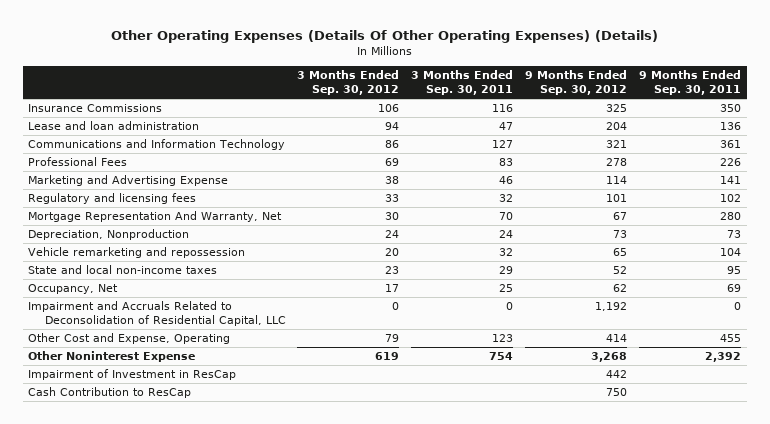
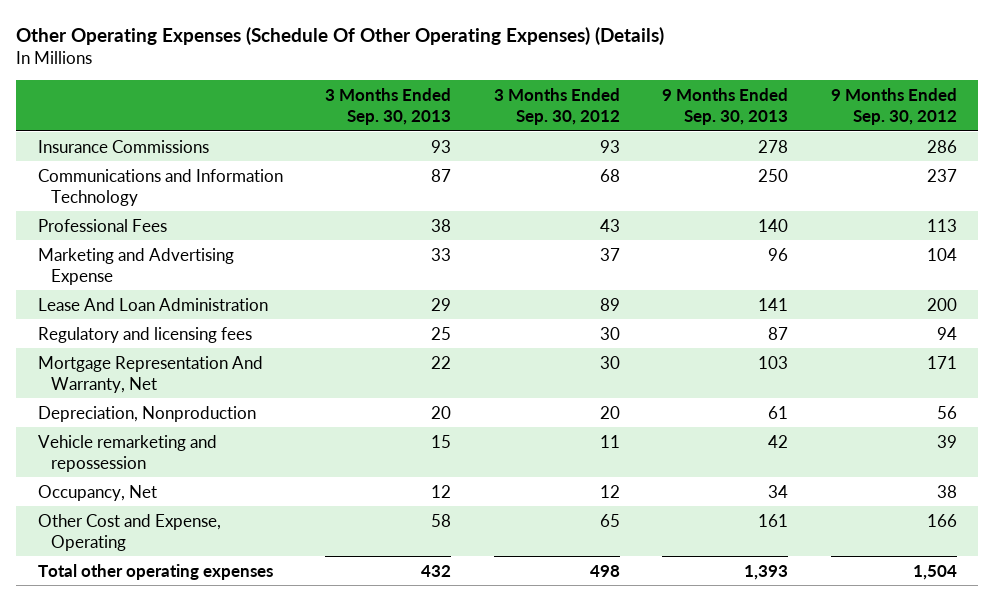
- Other Operating Expenses (Details Of Other Operating Expenses) (Details)
+ Other Operating Expenses (Schedule Of Other Operating Expenses) (Details)
- | 3 Months Ended Sep. 30, 2012 | 3 Months Ended Sep. 30, 2011 | 9 Months Ended Sep. 30, 2012 | 9 Months Ended Sep. 30, 2011
+ | 3 Months Ended Sep. 30, 2013 | 3 Months Ended Sep. 30, 2012 | 9 Months Ended Sep. 30, 2013 | 9 Months Ended Sep. 30, 2012
- Insurance Commissions | 106 | 116 | 325 | 350
- Lease and loan administration | 94 | 47 | 204 | 136
- Communications and Information Technology | 86 | 127 | 321 | 361
- Professional Fees | 69 | 83 | 278 | 226
- Marketing and Advertising Expense | 38 | 46 | 114 | 141
- Regulatory and licensing fees | 33 | 32 | 101 | 102
- Mortgage Representation And Warranty, Net | 30 | 70 | 67 | 280
- Depreciation, Nonproduction | 24 | 24 | 73 | 73
- Vehicle remarketing and repossession | 20 | 32 | 65 | 104
- State and local non-income taxes | 23 | 29 | 52 | 95
- Occupancy, Net | 17 | 25 | 62 | 69
- Impairment and Accruals Related to Deconsolidation of Residential Capital, LLC | 0 | 0 | 1,192 | 0
- Other Cost and Expense, Operating | 79 | 123 | 414 | 455
- Other Noninterest Expense | 619 | 754 | 3,268 | 2,392
- Impairment of Investment in ResCap | | | 442 |
- Cash Contribution to ResCap | | | 750 |
+ Insurance Commissions | 93 | 93 | 278 | 286
+ Communications and Information Technology | 87 | 68 | 250 | 237
+ Professional Fees | 38 | 43 | 140 | 113
+ Marketing and Advertising Expense | 33 | 37 | 96 | 104
+ Lease And Loan Administration | 29 | 89 | 141 | 200
+ Regulatory and licensing fees | 25 | 30 | 87 | 94
+ Mortgage Representation And Warranty, Net | 22 | 30 | 103 | 171
+ Depreciation, Nonproduction | 20 | 20 | 61 | 56
+ Vehicle remarketing and repossession | 15 | 11 | 42 | 39
+ Occupancy, Net | 12 | 12 | 34 | 38
+ Other Cost and Expense, Operating | 58 | 65 | 161 | 166
+ Total other operating expenses | 432 | 498 | 1,393 | 1,504

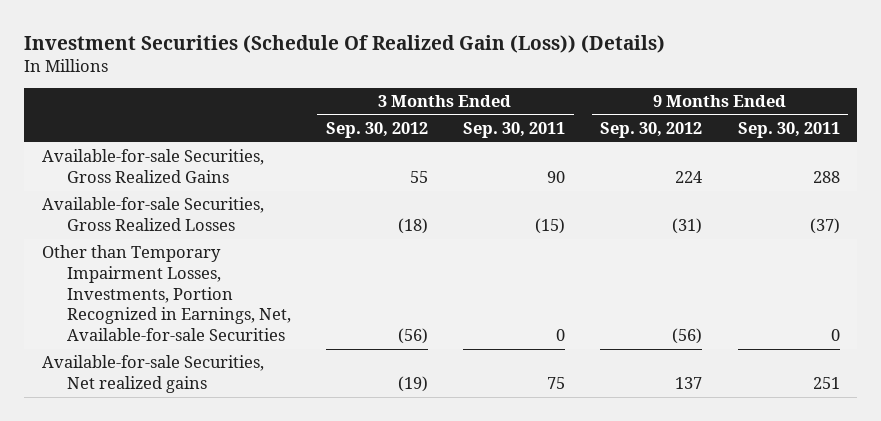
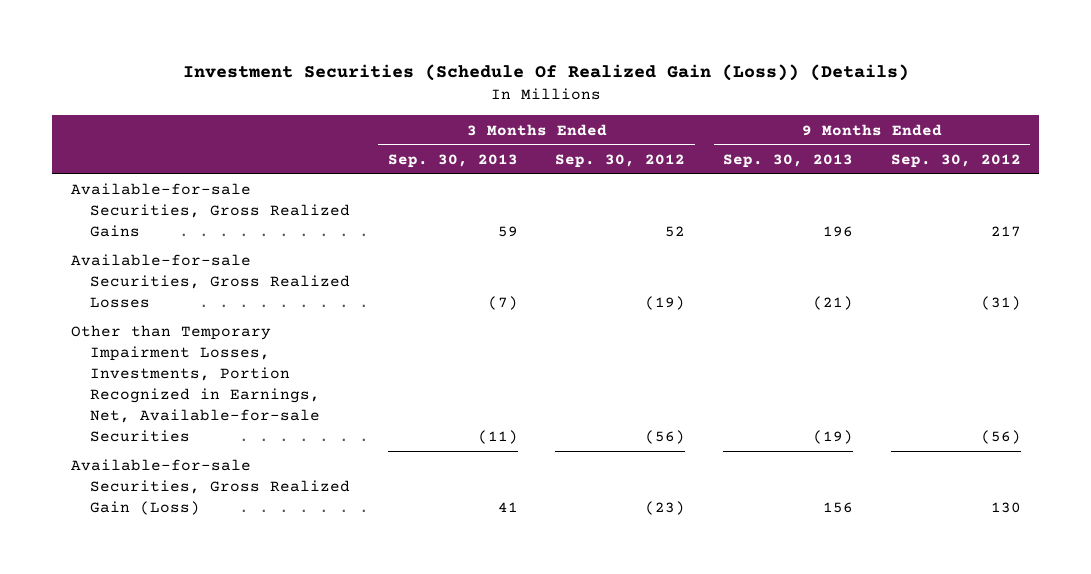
- | 3 Months Ended Sep. 30, 2012 | 3 Months Ended Sep. 30, 2011 | 9 Months Ended Sep. 30, 2012 | 9 Months Ended Sep. 30, 2011
+ | 3 Months Ended Sep. 30, 2013 | 3 Months Ended Sep. 30, 2012 | 9 Months Ended Sep. 30, 2013 | 9 Months Ended Sep. 30, 2012
- Available-for-sale Securities, Gross Realized Gains | 55 | 90 | 224 | 288
- Available-for-sale Securities, Gross Realized Losses | (18) | (15) | (31) | (37)
+ Available-for-sale Securities, Gross Realized Gains | 59 | 52 | 196 | 217
+ Available-for-sale Securities, Gross Realized Losses | (7) | (19) | (21) | (31)
- Available-for-sale Securities, Net realized gains | (19) | 75 | 137 | 251
+ Available-for-sale Securities, Gross Realized Gain (Loss) | 41 | (23) | 156 | 130

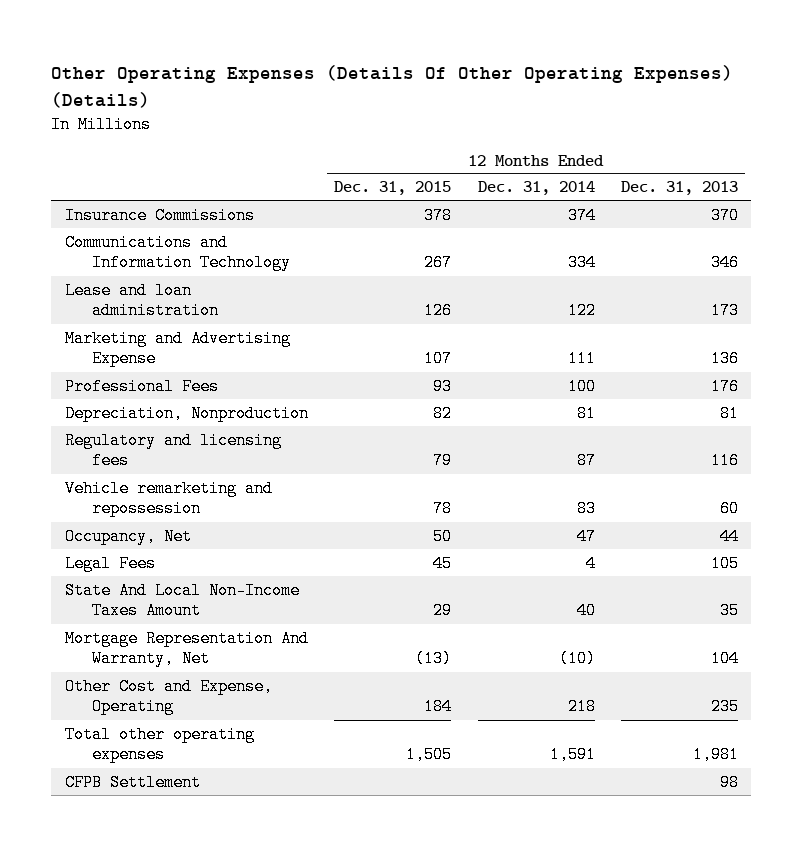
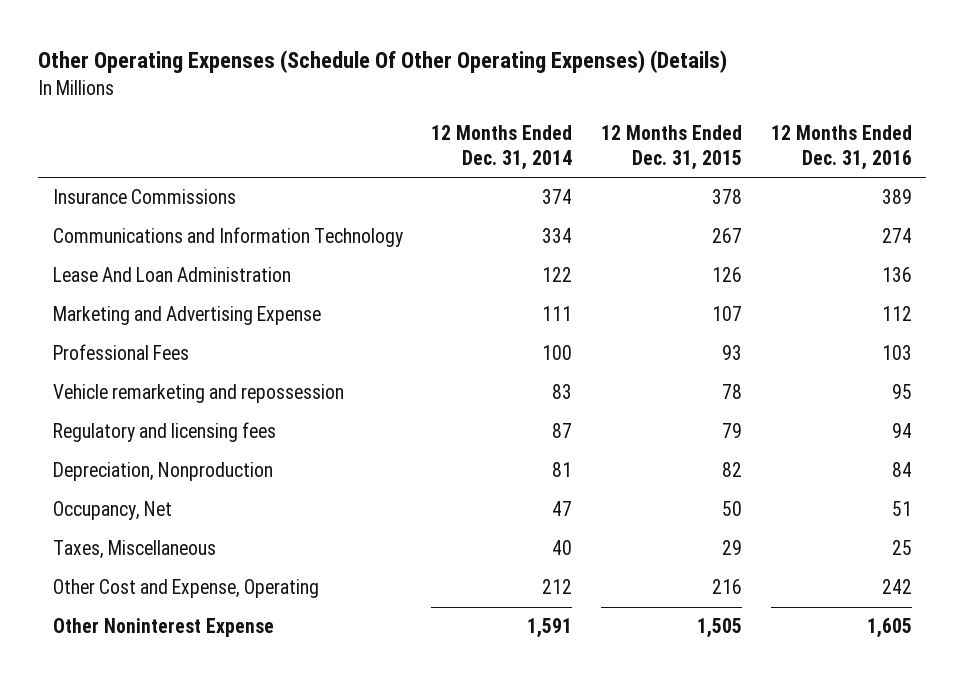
- Other Operating Expenses (Details Of Other Operating Expenses) (Details)
+ Other Operating Expenses (Schedule Of Other Operating Expenses) (Details)
- | 12 Months Ended Dec. 31, 2015 | 12 Months Ended Dec. 31, 2014 | 12 Months Ended Dec. 31, 2013
+ | 12 Months Ended Dec. 31, 2014 | 12 Months Ended Dec. 31, 2015 | 12 Months Ended Dec. 31, 2016
- Lease and loan administration | 126 | 122 | 173
+ Lease And Loan Administration | 122 | 126 | 136
moved down: Regulatory and licensing fees | 87 | 79 | 94
moved down: Depreciation, Nonproduction | 81 | 82 | 84
- Legal Fees | 45 | 4 | 105
- State And Local Non-Income Taxes Amount | 29 | 40 | 35
- Mortgage Representation And Warranty, Net | (13) | (10) | 104
- Other Cost and Expense, Operating | 184 | 218 | 235
- Total other operating expenses | 1,505 | 1,591 | 1,981
- CFPB Settlement | | | 98
+ Taxes, Miscellaneous | 40 | 29 | 25
+ Other Cost and Expense, Operating | 212 | 216 | 242
+ Other Noninterest Expense | 1,591 | 1,505 | 1,605

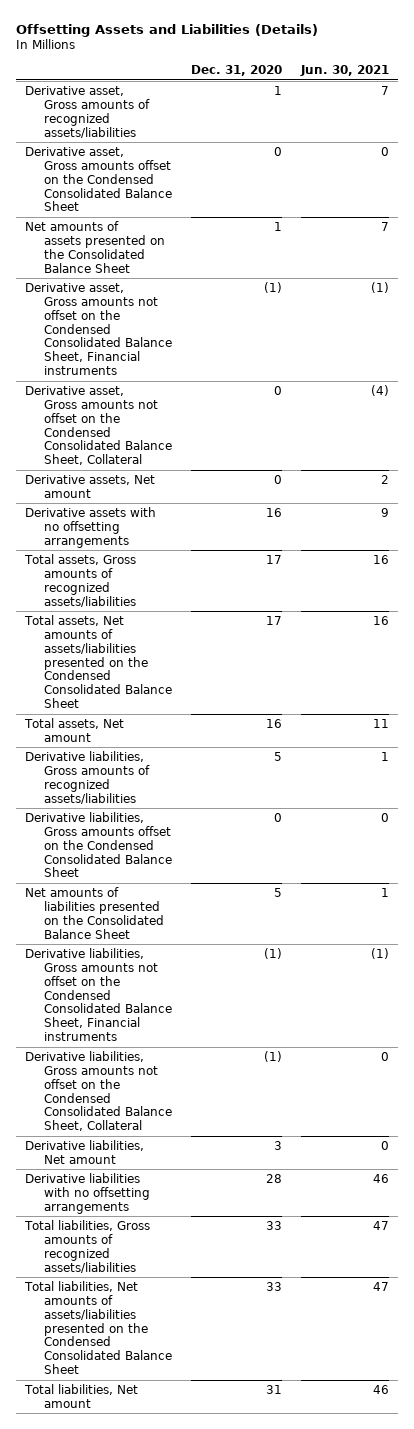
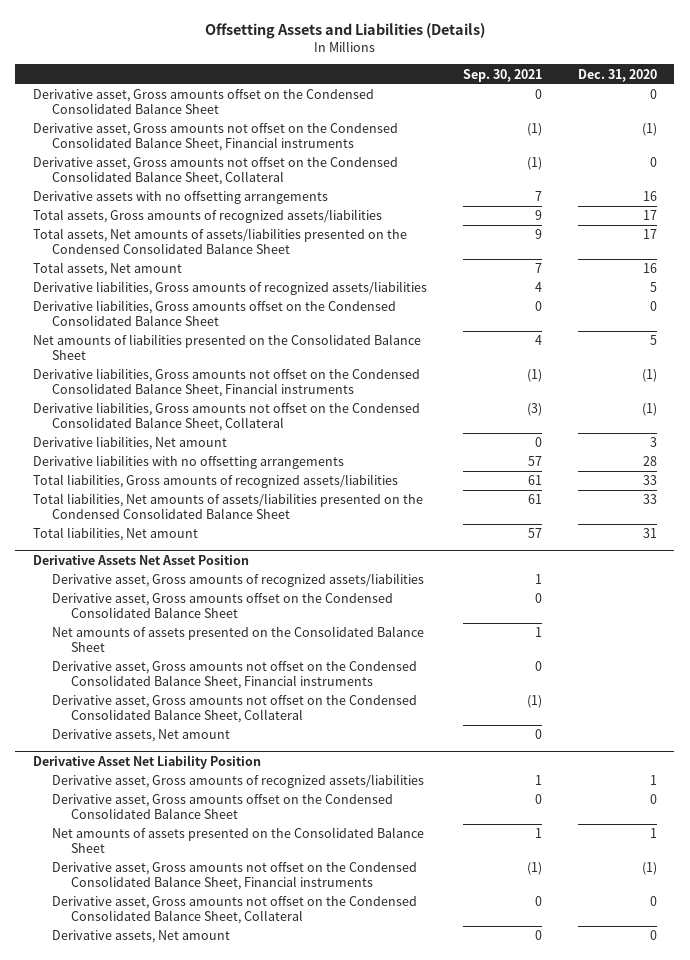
- | Dec. 31, 2020 | Jun. 30, 2021
+ | Sep. 30, 2021 | Dec. 31, 2020
- Derivative asset, Gross amounts of recognized assets/liabilities | 1 | 7
- Net amounts of assets presented on the Consolidated Balance Sheet | 1 | 7
- Derivative assets, Net amount | 0 | 2
+ Derivative Assets Net Asset Position
+ Derivative asset, Gross amounts of recognized assets/liabilities | 1 |
+ Derivative asset, Gross amounts offset on the Condensed Consolidated Balance Sheet | 0 |
+ Net amounts of assets presented on the Consolidated Balance Sheet | 1 |
+ Derivative asset, Gross amounts not offset on the Condensed Consolidated Balance Sheet, Financial instruments | 0 |
+ Derivative asset, Gross amounts not offset on the Condensed Consolidated Balance Sheet, Collateral | (1) |
+ Derivative assets, Net amount | 0 |
+ Derivative Asset Net Liability Position
+ Derivative asset, Gross amounts of recognized assets/liabilities | 1 | 1
+ Derivative asset, Gross amounts offset on the Condensed Consolidated Balance Sheet | 0 | 0
+ Net amounts of assets presented on the Consolidated Balance Sheet | 1 | 1
+ Derivative asset, Gross amounts not offset on the Condensed Consolidated Balance Sheet, Financial instruments | (1) | (1)
+ Derivative asset, Gross amounts not offset on the Condensed Consolidated Balance Sheet, Collateral | 0 | 0
+ Derivative assets, Net amount | 0 | 0

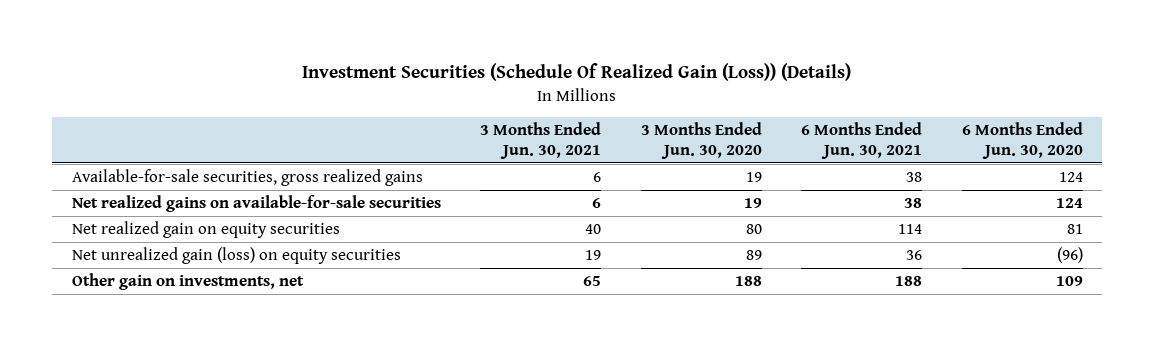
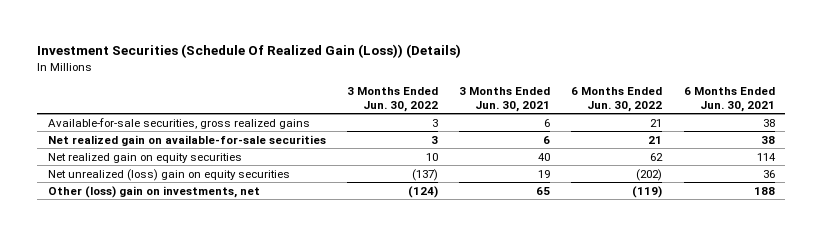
- | 3 Months Ended Jun. 30, 2021 | 3 Months Ended Jun. 30, 2020 | 6 Months Ended Jun. 30, 2021 | 6 Months Ended Jun. 30, 2020
+ | 3 Months Ended Jun. 30, 2022 | 3 Months Ended Jun. 30, 2021 | 6 Months Ended Jun. 30, 2022 | 6 Months Ended Jun. 30, 2021
- Net realized gains on available-for-sale securities | 6 | 19 | 38 | 124
+ Net realized gain on available-for-sale securities | 3 | 6 | 21 | 38
- Net unrealized gain (loss) on equity securities | 19 | 89 | 36 | (96)
- Other gain on investments, net | 65 | 188 | 188 | 109
+ Net unrealized (loss) gain on equity securities | (137) | 19 | (202) | 36
+ Other (loss) gain on investments, net | (124) | 65 | (119) | 188

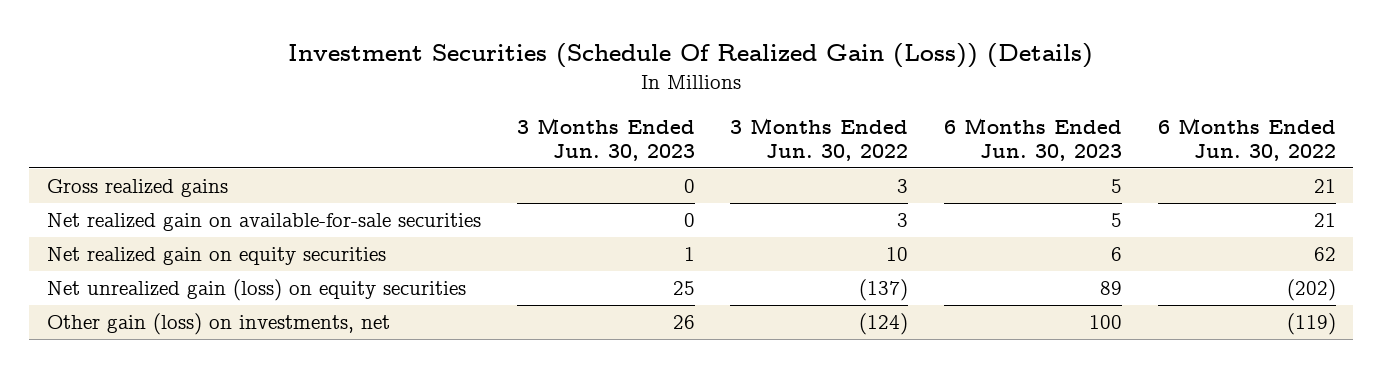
- | 3 Months Ended Jun. 30, 2022 | 3 Months Ended Jun. 30, 2021 | 6 Months Ended Jun. 30, 2022 | 6 Months Ended Jun. 30, 2021
+ | 3 Months Ended Jun. 30, 2023 | 3 Months Ended Jun. 30, 2022 | 6 Months Ended Jun. 30, 2023 | 6 Months Ended Jun. 30, 2022
- Available-for-sale securities, gross realized gains | 3 | 6 | 21 | 38
+ Gross realized gains | 0 | 3 | 5 | 21
- Net unrealized (loss) gain on equity securities | (137) | 19 | (202) | 36
- Other (loss) gain on investments, net | (124) | 65 | (119) | 188
+ Net unrealized gain (loss) on equity securities | 25 | (137) | 89 | (202)
+ Other gain (loss) on investments, net | 26 | (124) | 100 | (119)

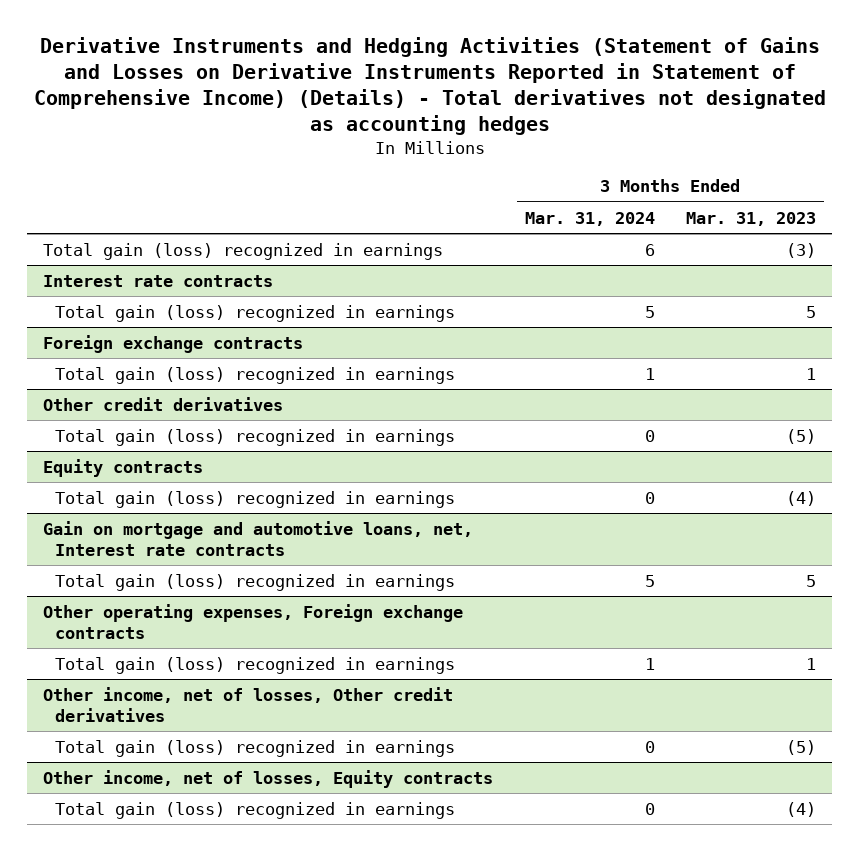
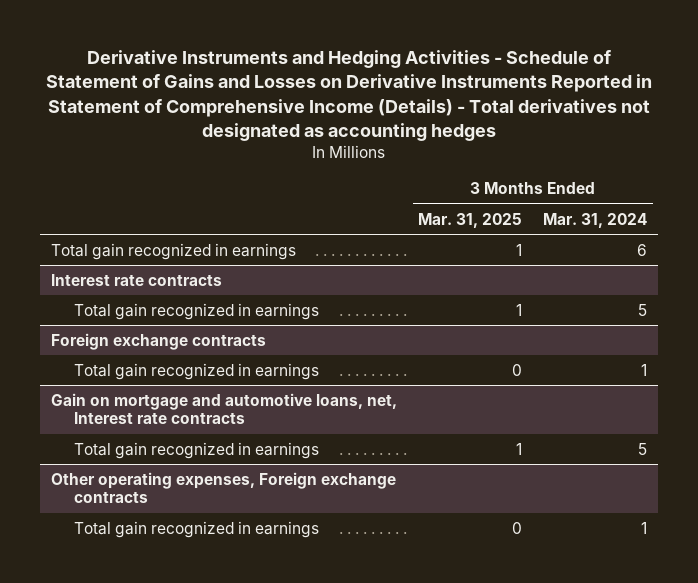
- Derivative Instruments and Hedging Activities (Statement of Gains and Losses on Derivative Instruments Reported in Statement of Comprehensive Income) (Details) - Total derivatives not designated as accounting hedges
+ Derivative Instruments and Hedging Activities - Schedule of Statement of Gains and Losses on Derivative Instruments Reported in Statement of Comprehensive Income (Details) - Total derivatives not designated as accounting hedges
- | 3 Months Ended Mar. 31, 2024 | 3 Months Ended Mar. 31, 2023
+ | 3 Months Ended Mar. 31, 2025 | 3 Months Ended Mar. 31, 2024
- Total gain (loss) recognized in earnings | 6 | (3)
+ Total gain recognized in earnings | 1 | 6
@ Interest rate contracts
- Total gain (loss) recognized in earnings | 5 | 5
+ Total gain recognized in earnings | 1 | 5
@ Foreign exchange contracts
- Total gain (loss) recognized in earnings | 1 | 1
- Other credit derivatives
- Total gain (loss) recognized in earnings | 0 | (5)
- Equity contracts
- Total gain (loss) recognized in earnings | 0 | (4)
@ Foreign exchange contracts
+ Total gain recognized in earnings | 0 | 1
@ Gain on mortgage and automotive loans, net, Interest rate contracts
- Total gain (loss) recognized in earnings | 5 | 5
+ Total gain recognized in earnings | 1 | 5
@ Other operating expenses, Foreign exchange contracts
- Total gain (loss) recognized in earnings | 1 | 1
- Other income, net of losses, Other credit derivatives
- Total gain (loss) recognized in earnings | 0 | (5)
- Other income, net of losses, Equity contracts
- Total gain (loss) recognized in earnings | 0 | (4)
@ Other operating expenses, Foreign exchange contracts
+ Total gain recognized in earnings | 0 | 1

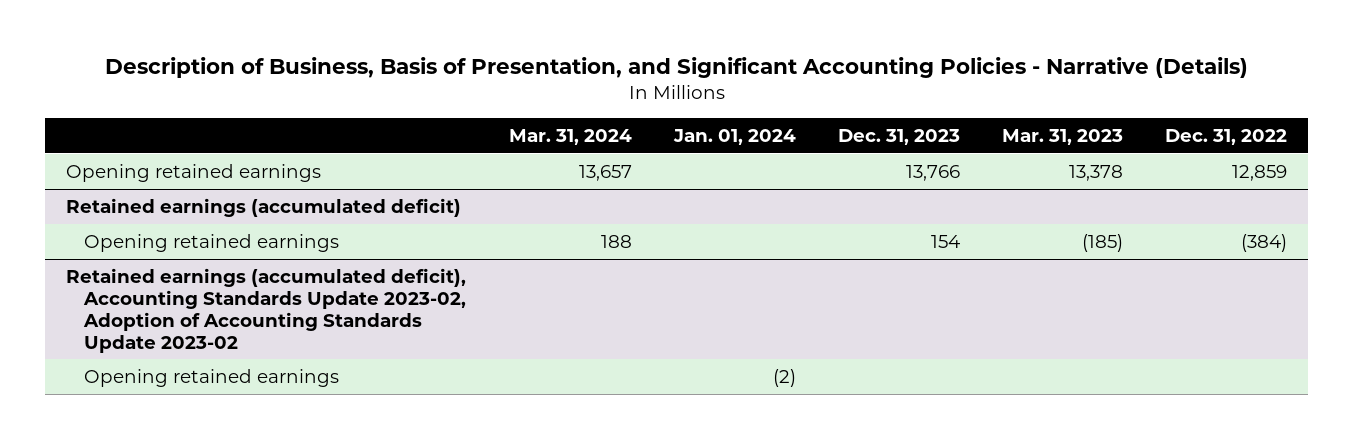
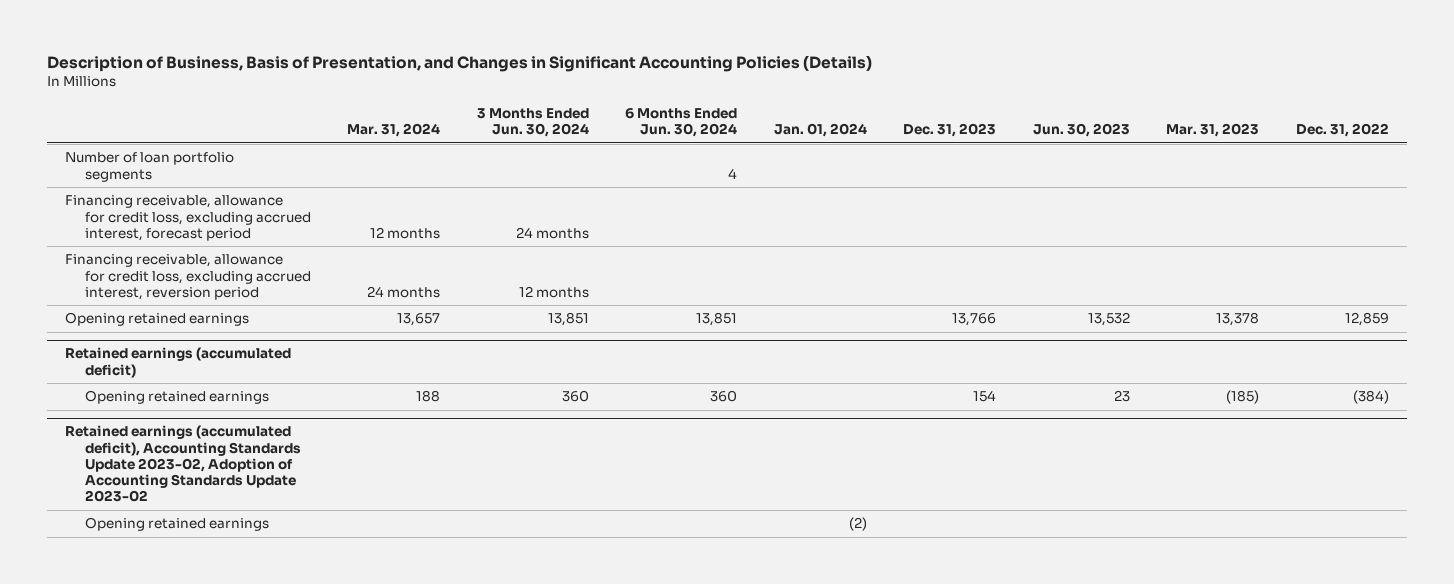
- Description of Business, Basis of Presentation, and Significant Accounting Policies - Narrative (Details)
+ Description of Business, Basis of Presentation, and Changes in Significant Accounting Policies (Details)
- | Mar. 31, 2024 | Jan. 01, 2024 | Dec. 31, 2023 | Mar. 31, 2023 | Dec. 31, 2022
+ | Mar. 31, 2024 | 3 Months Ended Jun. 30, 2024 | 6 Months Ended Jun. 30, 2024 | Jan. 01, 2024 | Dec. 31, 2023 | Jun. 30, 2023 | Mar. 31, 2023 | Dec. 31, 2022
+ Number of loan portfolio segments | | | 4 | | | | |
+ Financing receivable, allowance for credit loss, excluding accrued interest, forecast period | 12 months | 24 months | | | | | |
+ Financing receivable, allowance for credit loss, excluding accrued interest, reversion period | 24 months | 12 months | | | | | |

